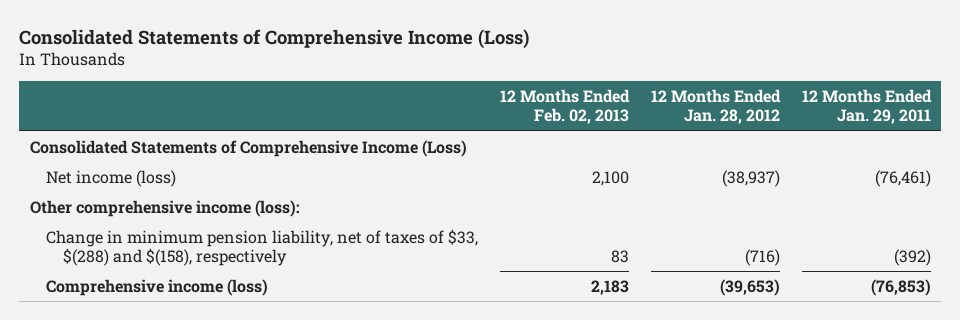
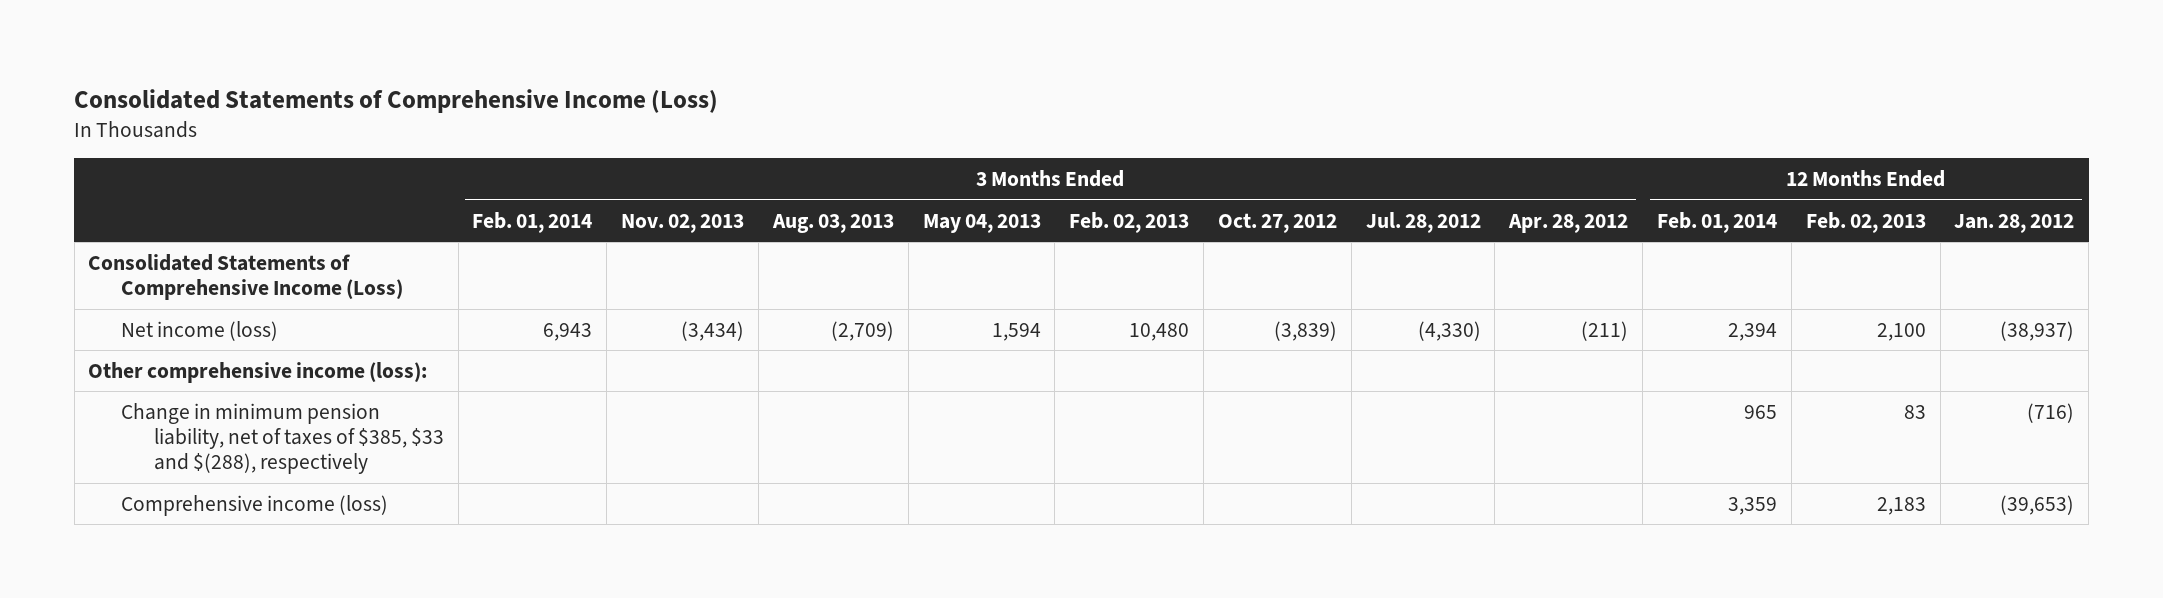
- | 12 Months Ended Feb. 02, 2013 | 12 Months Ended Jan. 28, 2012 | 12 Months Ended Jan. 29, 2011
+ | 3 Months Ended Feb. 01, 2014 | 3 Months Ended Nov. 02, 2013 | 3 Months Ended Aug. 03, 2013 | 3 Months Ended May 04, 2013 | 3 Months Ended Feb. 02, 2013 | 3 Months Ended Oct. 27, 2012 | 3 Months Ended Jul. 28, 2012 | 3 Months Ended Apr. 28, 2012 | 12 Months Ended Feb. 01, 2014 | 12 Months Ended Feb. 02, 2013 | 12 Months Ended Jan. 28, 2012
- Change in minimum pension liability, net of taxes of $33, $(288) and $(158), respectively | 83 | (716) | (392)
+ Change in minimum pension liability, net of taxes of $385, $33 and $(288), respectively | | | | | | | | | 965 | 83 | (716)

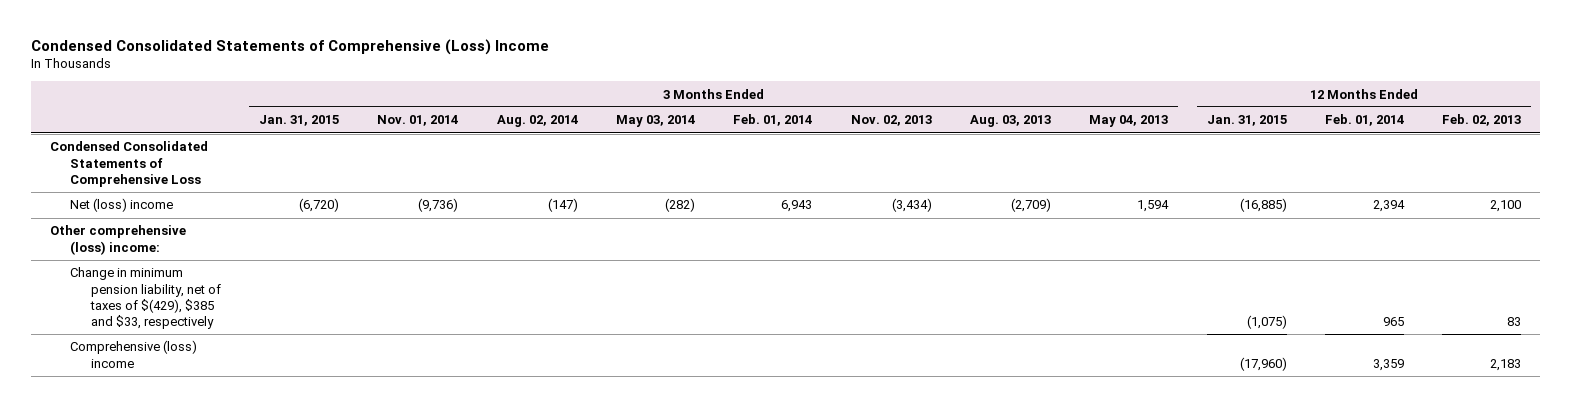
- Consolidated Statements of Comprehensive Income (Loss)
+ Condensed Consolidated Statements of Comprehensive (Loss) Income
- | 3 Months Ended Feb. 01, 2014 | 3 Months Ended Nov. 02, 2013 | 3 Months Ended Aug. 03, 2013 | 3 Months Ended May 04, 2013 | 3 Months Ended Feb. 02, 2013 | 3 Months Ended Oct. 27, 2012 | 3 Months Ended Jul. 28, 2012 | 3 Months Ended Apr. 28, 2012 | 12 Months Ended Feb. 01, 2014 | 12 Months Ended Feb. 02, 2013 | 12 Months Ended Jan. 28, 2012
+ | 3 Months Ended Jan. 31, 2015 | 3 Months Ended Nov. 01, 2014 | 3 Months Ended Aug. 02, 2014 | 3 Months Ended May 03, 2014 | 3 Months Ended Feb. 01, 2014 | 3 Months Ended Nov. 02, 2013 | 3 Months Ended Aug. 03, 2013 | 3 Months Ended May 04, 2013 | 12 Months Ended Jan. 31, 2015 | 12 Months Ended Feb. 01, 2014 | 12 Months Ended Feb. 02, 2013
- Consolidated Statements of Comprehensive Income (Loss)
- Net income (loss) | 6,943 | (3,434) | (2,709) | 1,594 | 10,480 | (3,839) | (4,330) | (211) | 2,394 | 2,100 | (38,937)
- Other comprehensive income (loss):
- Change in minimum pension liability, net of taxes of $385, $33 and $(288), respectively | | | | | | | | | 965 | 83 | (716)
- Comprehensive income (loss) | | | | | | | | | 3,359 | 2,183 | (39,653)
+ Condensed Consolidated Statements of Comprehensive Loss
+ Net (loss) income | (6,720) | (9,736) | (147) | (282) | 6,943 | (3,434) | (2,709) | 1,594 | (16,885) | 2,394 | 2,100
+ Other comprehensive (loss) income:
+ Change in minimum pension liability, net of taxes of $(429), $385 and $33, respectively | | | | | | | | | (1,075) | 965 | 83
+ Comprehensive (loss) income | | | | | | | | | (17,960) | 3,359 | 2,183

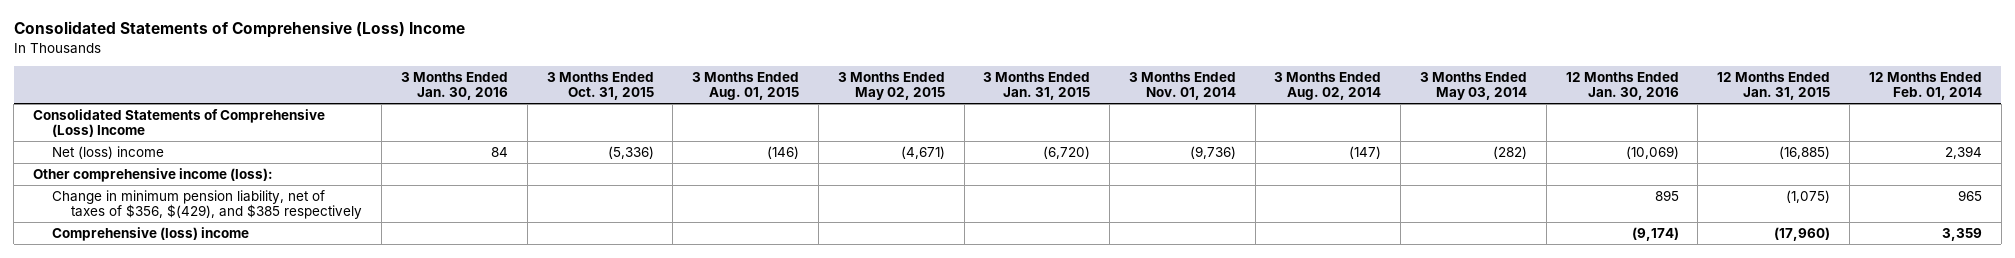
- Condensed Consolidated Statements of Comprehensive (Loss) Income
+ Consolidated Statements of Comprehensive (Loss) Income
- | 3 Months Ended Jan. 31, 2015 | 3 Months Ended Nov. 01, 2014 | 3 Months Ended Aug. 02, 2014 | 3 Months Ended May 03, 2014 | 3 Months Ended Feb. 01, 2014 | 3 Months Ended Nov. 02, 2013 | 3 Months Ended Aug. 03, 2013 | 3 Months Ended May 04, 2013 | 12 Months Ended Jan. 31, 2015 | 12 Months Ended Feb. 01, 2014 | 12 Months Ended Feb. 02, 2013
+ | 3 Months Ended Jan. 30, 2016 | 3 Months Ended Oct. 31, 2015 | 3 Months Ended Aug. 01, 2015 | 3 Months Ended May 02, 2015 | 3 Months Ended Jan. 31, 2015 | 3 Months Ended Nov. 01, 2014 | 3 Months Ended Aug. 02, 2014 | 3 Months Ended May 03, 2014 | 12 Months Ended Jan. 30, 2016 | 12 Months Ended Jan. 31, 2015 | 12 Months Ended Feb. 01, 2014
- Condensed Consolidated Statements of Comprehensive Loss
+ Consolidated Statements of Comprehensive (Loss) Income
- Other comprehensive (loss) income:
- Change in minimum pension liability, net of taxes of $(429), $385 and $33, respectively | | | | | | | | | (1,075) | 965 | 83
+ Other comprehensive income (loss):
+ Change in minimum pension liability, net of taxes of $356, $(429), and $385 respectively | | | | | | | | | 895 | (1,075) | 965

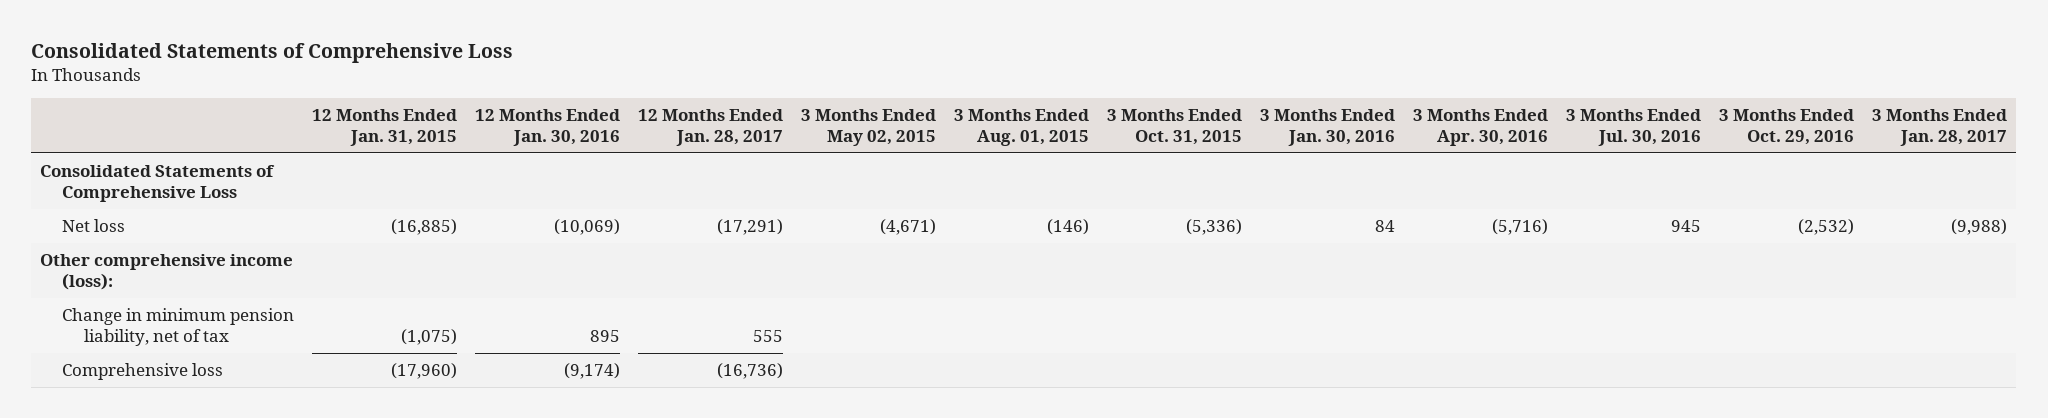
- Consolidated Statements of Comprehensive (Loss) Income
+ Consolidated Statements of Comprehensive Loss
- | 3 Months Ended Jan. 30, 2016 | 3 Months Ended Oct. 31, 2015 | 3 Months Ended Aug. 01, 2015 | 3 Months Ended May 02, 2015 | 3 Months Ended Jan. 31, 2015 | 3 Months Ended Nov. 01, 2014 | 3 Months Ended Aug. 02, 2014 | 3 Months Ended May 03, 2014 | 12 Months Ended Jan. 30, 2016 | 12 Months Ended Jan. 31, 2015 | 12 Months Ended Feb. 01, 2014
+ | 12 Months Ended Jan. 31, 2015 | 12 Months Ended Jan. 30, 2016 | 12 Months Ended Jan. 28, 2017 | 3 Months Ended May 02, 2015 | 3 Months Ended Aug. 01, 2015 | 3 Months Ended Oct. 31, 2015 | 3 Months Ended Jan. 30, 2016 | 3 Months Ended Apr. 30, 2016 | 3 Months Ended Jul. 30, 2016 | 3 Months Ended Oct. 29, 2016 | 3 Months Ended Jan. 28, 2017
- Consolidated Statements of Comprehensive (Loss) Income
- Net (loss) income | 84 | (5,336) | (146) | (4,671) | (6,720) | (9,736) | (147) | (282) | (10,069) | (16,885) | 2,394
+ Consolidated Statements of Comprehensive Loss
+ Net loss | (16,885) | (10,069) | (17,291) | (4,671) | (146) | (5,336) | 84 | (5,716) | 945 | (2,532) | (9,988)
- Change in minimum pension liability, net of taxes of $356, $(429), and $385 respectively | | | | | | | | | 895 | (1,075) | 965
- Comprehensive (loss) income | | | | | | | | | (9,174) | (17,960) | 3,359
+ Change in minimum pension liability, net of tax | (1,075) | 895 | 555 | | | | | | | |
+ Comprehensive loss | (17,960) | (9,174) | (16,736) | | | | | | | |

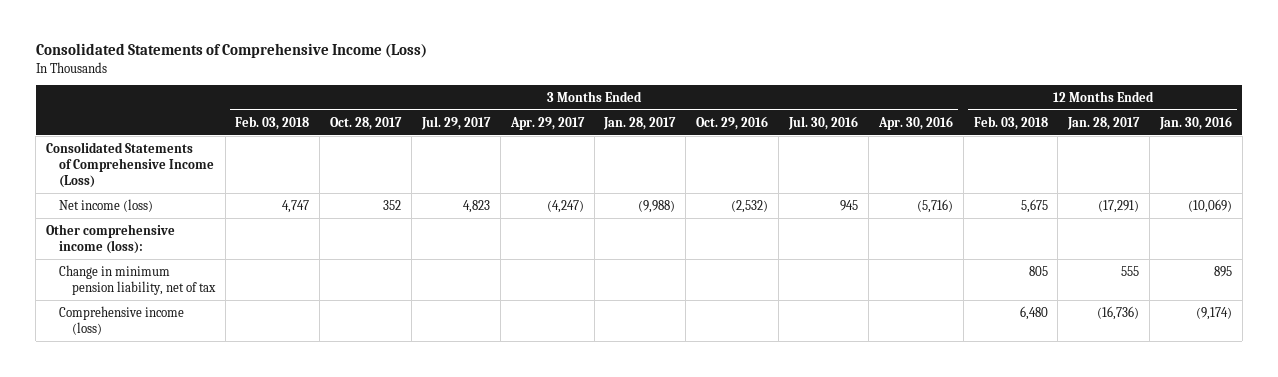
- Consolidated Statements of Comprehensive Loss
+ Consolidated Statements of Comprehensive Income (Loss)
- | 12 Months Ended Jan. 31, 2015 | 12 Months Ended Jan. 30, 2016 | 12 Months Ended Jan. 28, 2017 | 3 Months Ended May 02, 2015 | 3 Months Ended Aug. 01, 2015 | 3 Months Ended Oct. 31, 2015 | 3 Months Ended Jan. 30, 2016 | 3 Months Ended Apr. 30, 2016 | 3 Months Ended Jul. 30, 2016 | 3 Months Ended Oct. 29, 2016 | 3 Months Ended Jan. 28, 2017
+ | 3 Months Ended Feb. 03, 2018 | 3 Months Ended Oct. 28, 2017 | 3 Months Ended Jul. 29, 2017 | 3 Months Ended Apr. 29, 2017 | 3 Months Ended Jan. 28, 2017 | 3 Months Ended Oct. 29, 2016 | 3 Months Ended Jul. 30, 2016 | 3 Months Ended Apr. 30, 2016 | 12 Months Ended Feb. 03, 2018 | 12 Months Ended Jan. 28, 2017 | 12 Months Ended Jan. 30, 2016
- Consolidated Statements of Comprehensive Loss
- Net loss | (16,885) | (10,069) | (17,291) | (4,671) | (146) | (5,336) | 84 | (5,716) | 945 | (2,532) | (9,988)
+ Consolidated Statements of Comprehensive Income (Loss)
+ Net income (loss) | 4,747 | 352 | 4,823 | (4,247) | (9,988) | (2,532) | 945 | (5,716) | 5,675 | (17,291) | (10,069)
- Comprehensive loss | (17,960) | (9,174) | (16,736) | | | | | | | |
+ Comprehensive income (loss) | | | | | | | | | 6,480 | (16,736) | (9,174)

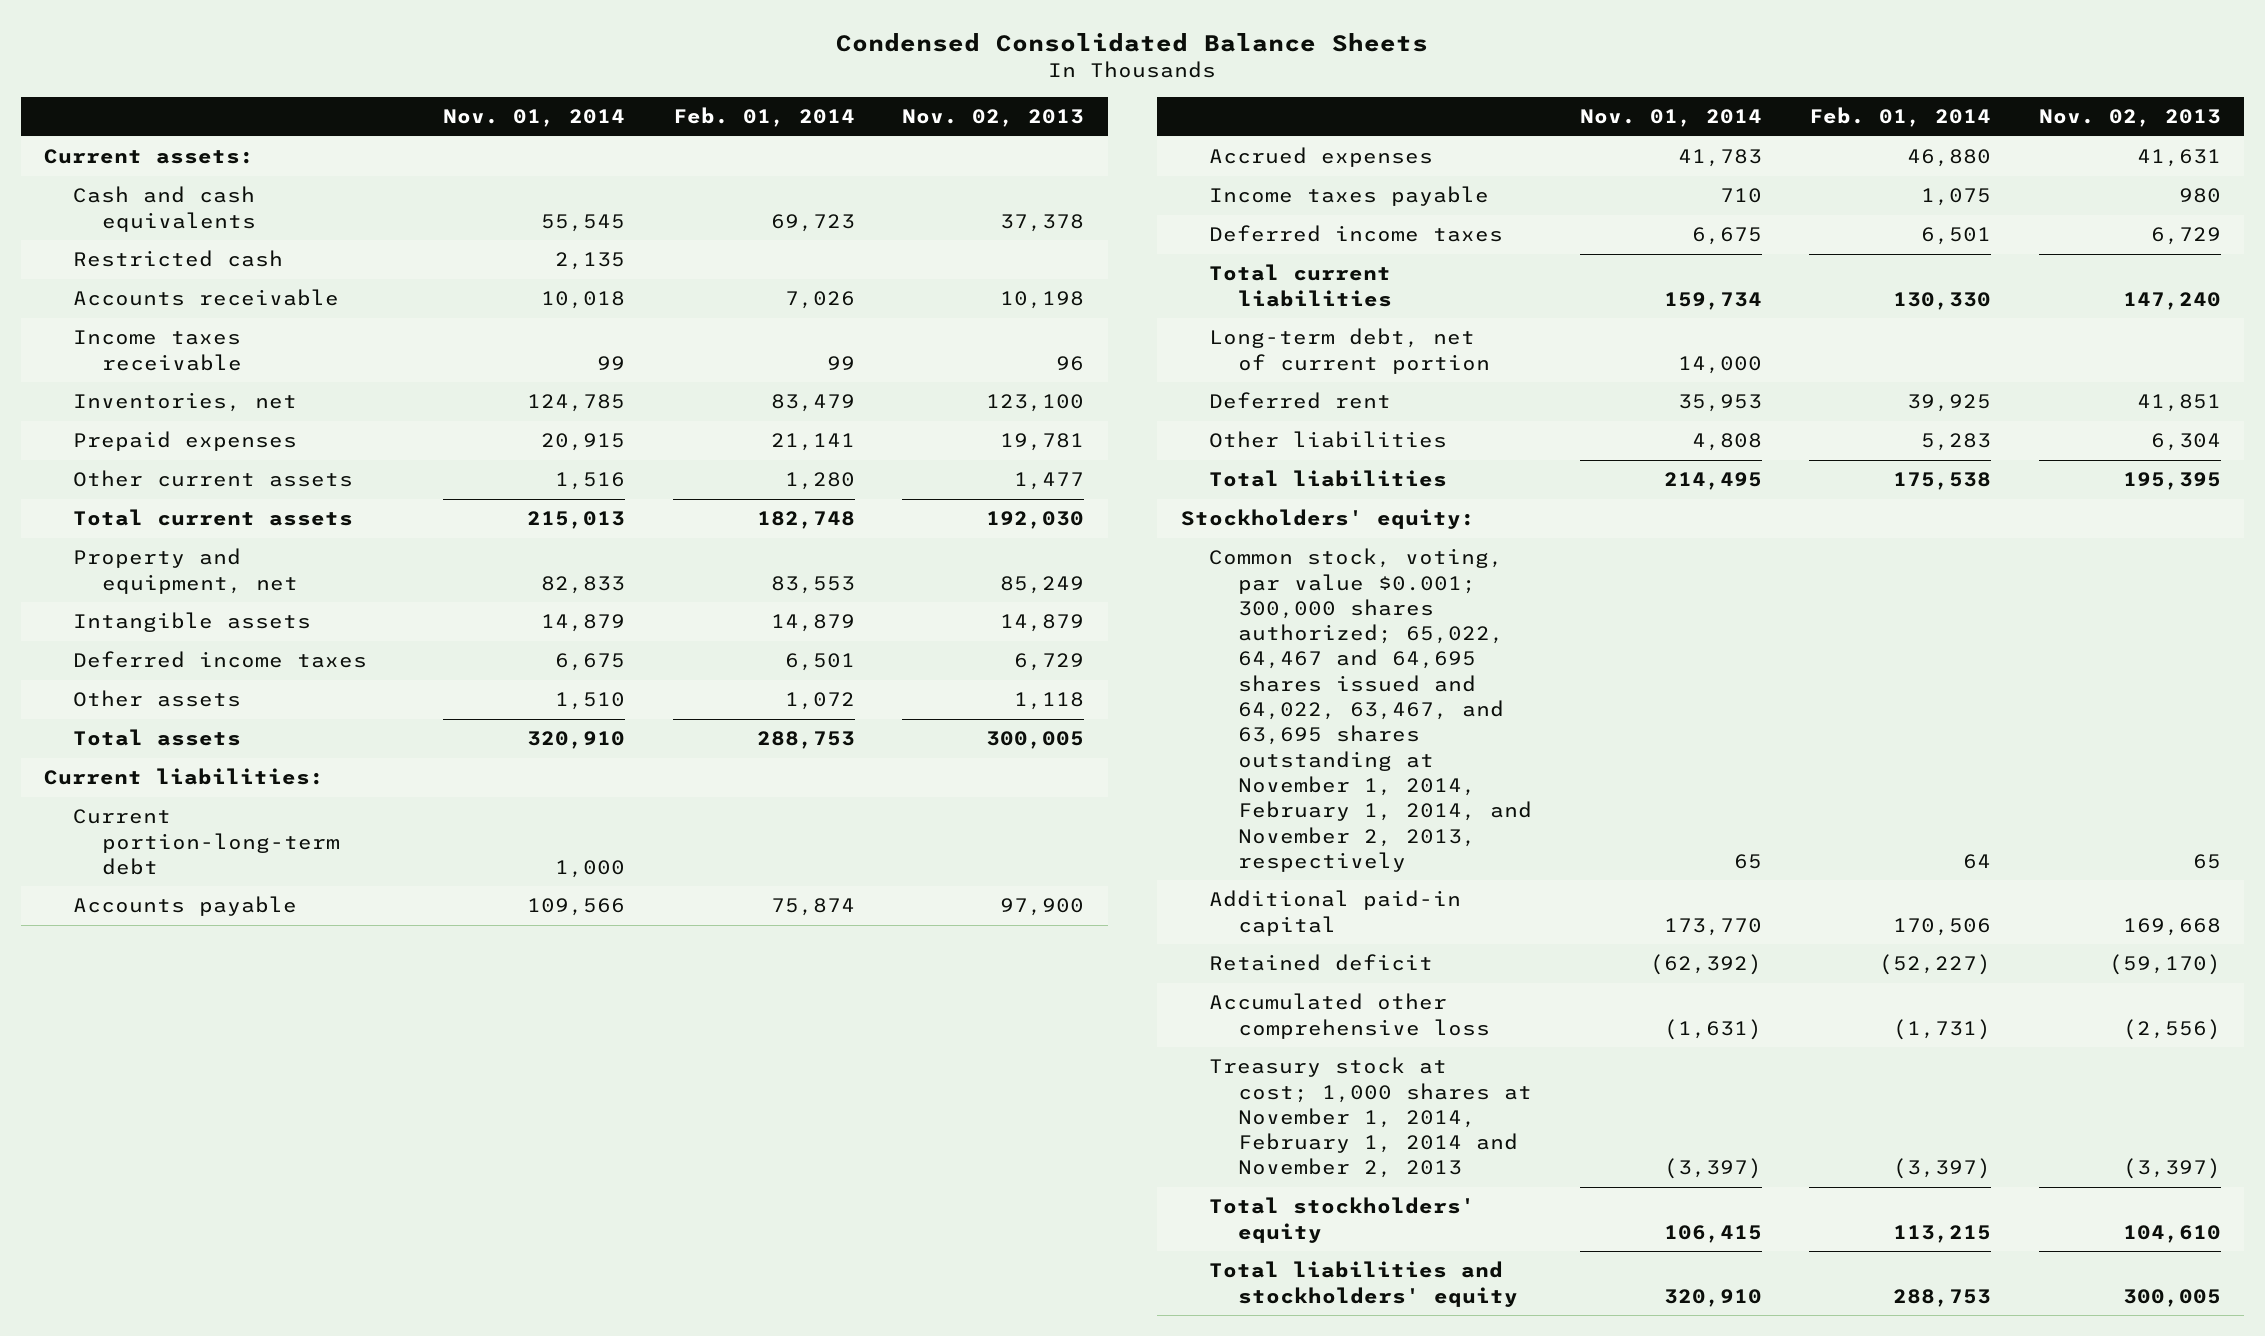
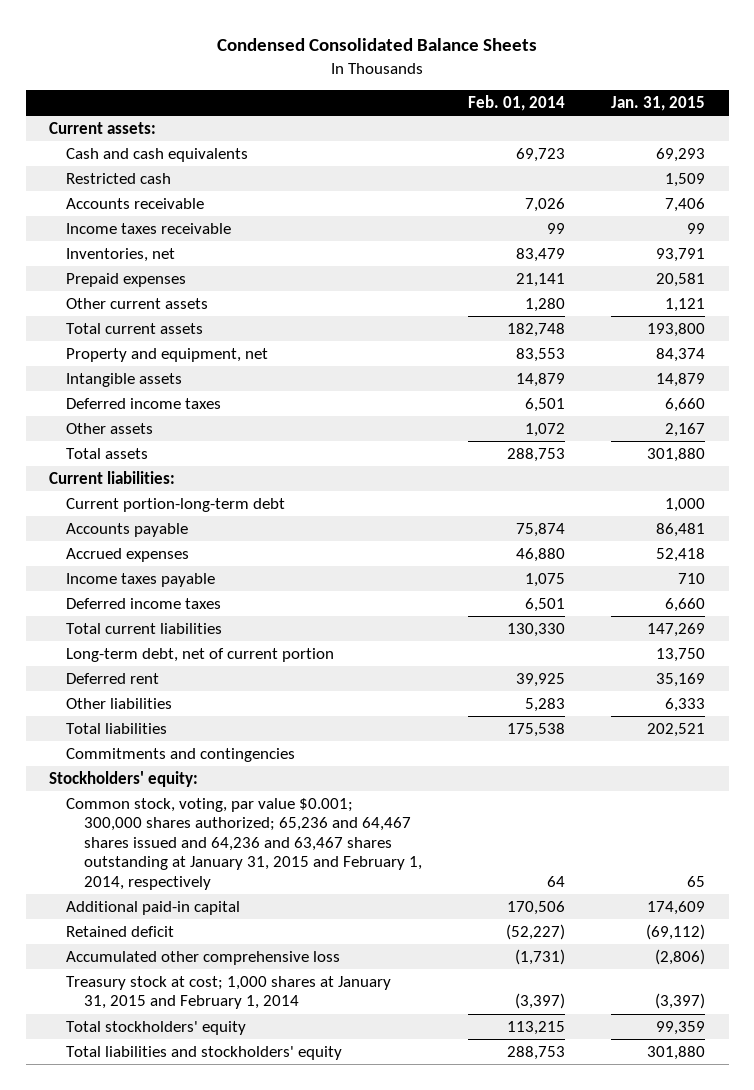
- | Nov. 01, 2014 | Feb. 01, 2014 | Nov. 02, 2013
+ | Feb. 01, 2014 | Jan. 31, 2015
+ Commitments and contingencies
- Common stock, voting, par value $0.001; 300,000 shares authorized; 65,022, 64,467 and 64,695 shares issued and 64,022, 63,467, and 63,695 shares outstanding at November 1, 2014, February 1, 2014, and November 2, 2013, respectively | 65 | 64 | 65
+ Common stock, voting, par value $0.001; 300,000 shares authorized; 65,236 and 64,467 shares issued and 64,236 and 63,467 shares outstanding at January 31, 2015 and February 1, 2014, respectively | 64 | 65
- Treasury stock at cost; 1,000 shares at November 1, 2014, February 1, 2014 and November 2, 2013 | (3,397) | (3,397) | (3,397)
+ Treasury stock at cost; 1,000 shares at January 31, 2015 and February 1, 2014 | (3,397) | (3,397)

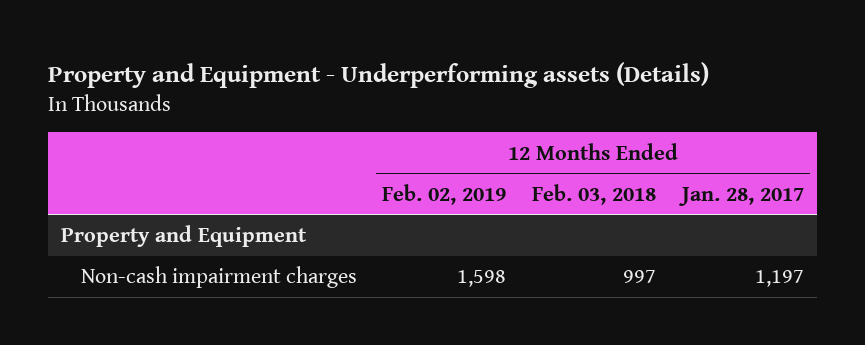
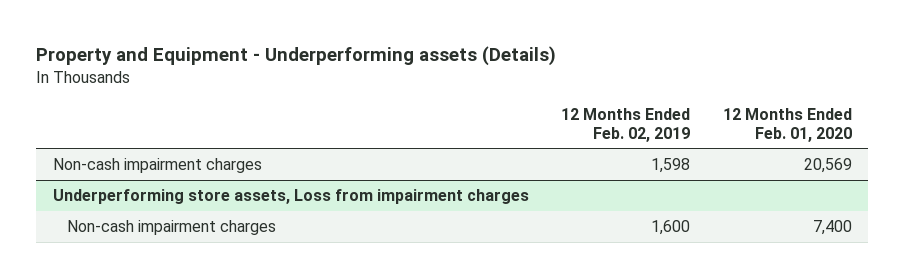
- | 12 Months Ended Feb. 02, 2019 | 12 Months Ended Feb. 03, 2018 | 12 Months Ended Jan. 28, 2017
+ | 12 Months Ended Feb. 02, 2019 | 12 Months Ended Feb. 01, 2020
- Property and Equipment
+ Underperforming store assets, Loss from impairment charges
+ Non-cash impairment charges | 1,600 | 7,400

